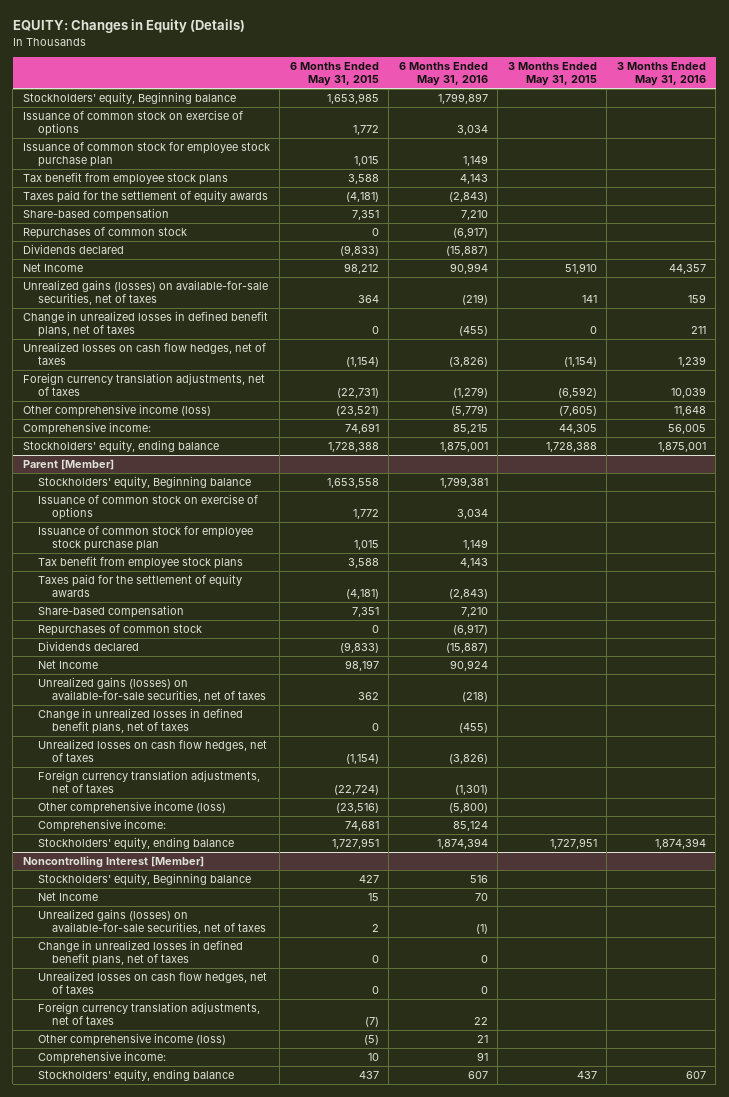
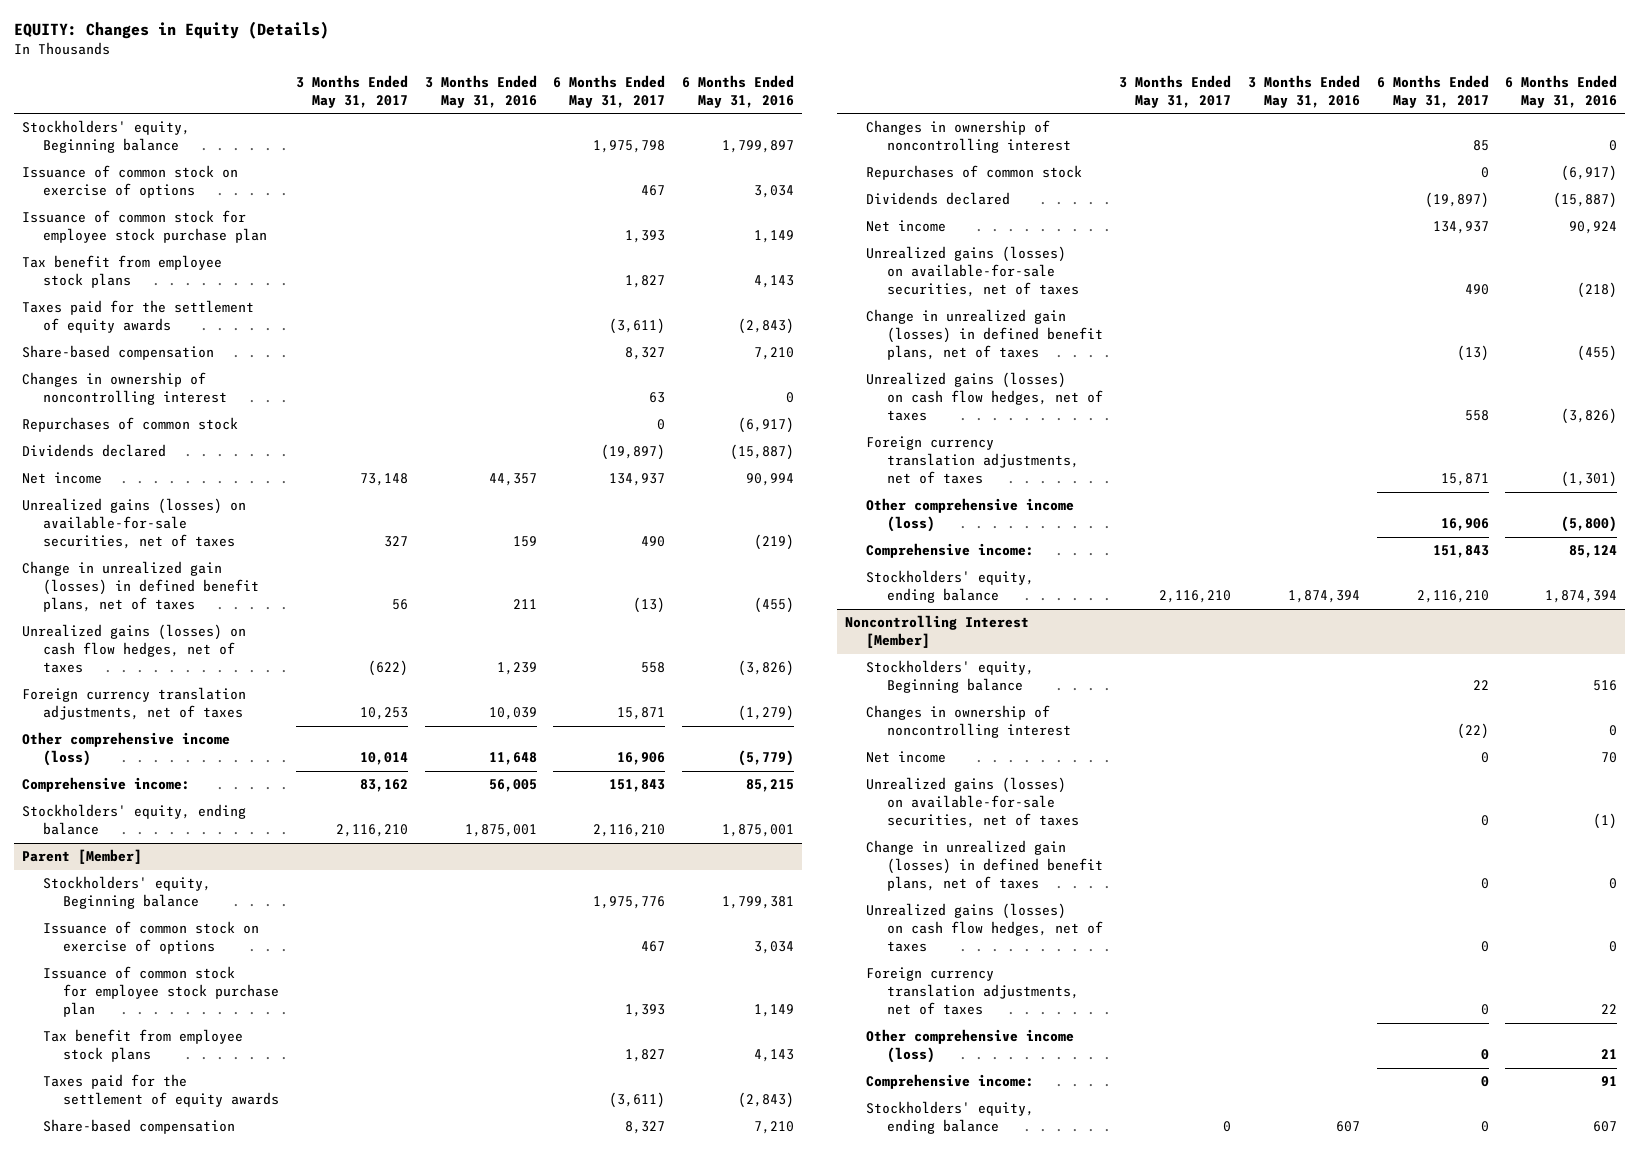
- | 6 Months Ended May 31, 2015 | 6 Months Ended May 31, 2016 | 3 Months Ended May 31, 2015 | 3 Months Ended May 31, 2016
+ | 3 Months Ended May 31, 2017 | 3 Months Ended May 31, 2016 | 6 Months Ended May 31, 2017 | 6 Months Ended May 31, 2016
+ Changes in ownership of noncontrolling interest | | | 63 | 0
- Net Income | 98,212 | 90,994 | 51,910 | 44,357
+ Net income | 73,148 | 44,357 | 134,937 | 90,994
- Change in unrealized losses in defined benefit plans, net of taxes | 0 | (455) | 0 | 211
- Unrealized losses on cash flow hedges, net of taxes | (1,154) | (3,826) | (1,154) | 1,239
+ Change in unrealized gain (losses) in defined benefit plans, net of taxes | 56 | 211 | (13) | (455)
+ Unrealized gains (losses) on cash flow hedges, net of taxes | (622) | 1,239 | 558 | (3,826)
@ Parent [Member]
+ Changes in ownership of noncontrolling interest | | | 85 | 0
- Net Income | 98,197 | 90,924 | |
+ Net income | | | 134,937 | 90,924
- Change in unrealized losses in defined benefit plans, net of taxes | 0 | (455) | |
- Unrealized losses on cash flow hedges, net of taxes | (1,154) | (3,826) | |
+ Change in unrealized gain (losses) in defined benefit plans, net of taxes | | | (13) | (455)
+ Unrealized gains (losses) on cash flow hedges, net of taxes | | | 558 | (3,826)
@ Noncontrolling Interest [Member]
- Net Income | 15 | 70 | |
+ Changes in ownership of noncontrolling interest | | | (22) | 0
+ Net income | | | 0 | 70
- Change in unrealized losses in defined benefit plans, net of taxes | 0 | 0 | |
- Unrealized losses on cash flow hedges, net of taxes | 0 | 0 | |
+ Change in unrealized gain (losses) in defined benefit plans, net of taxes | | | 0 | 0
+ Unrealized gains (losses) on cash flow hedges, net of taxes | | | 0 | 0

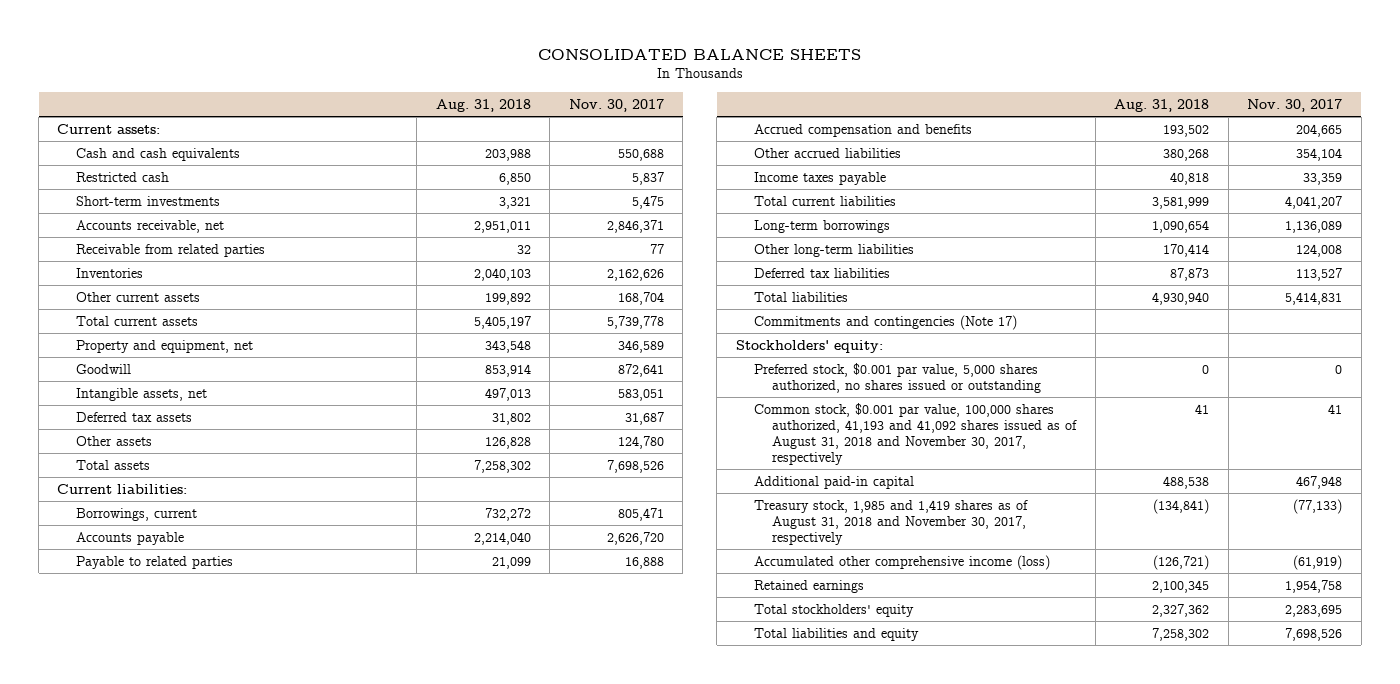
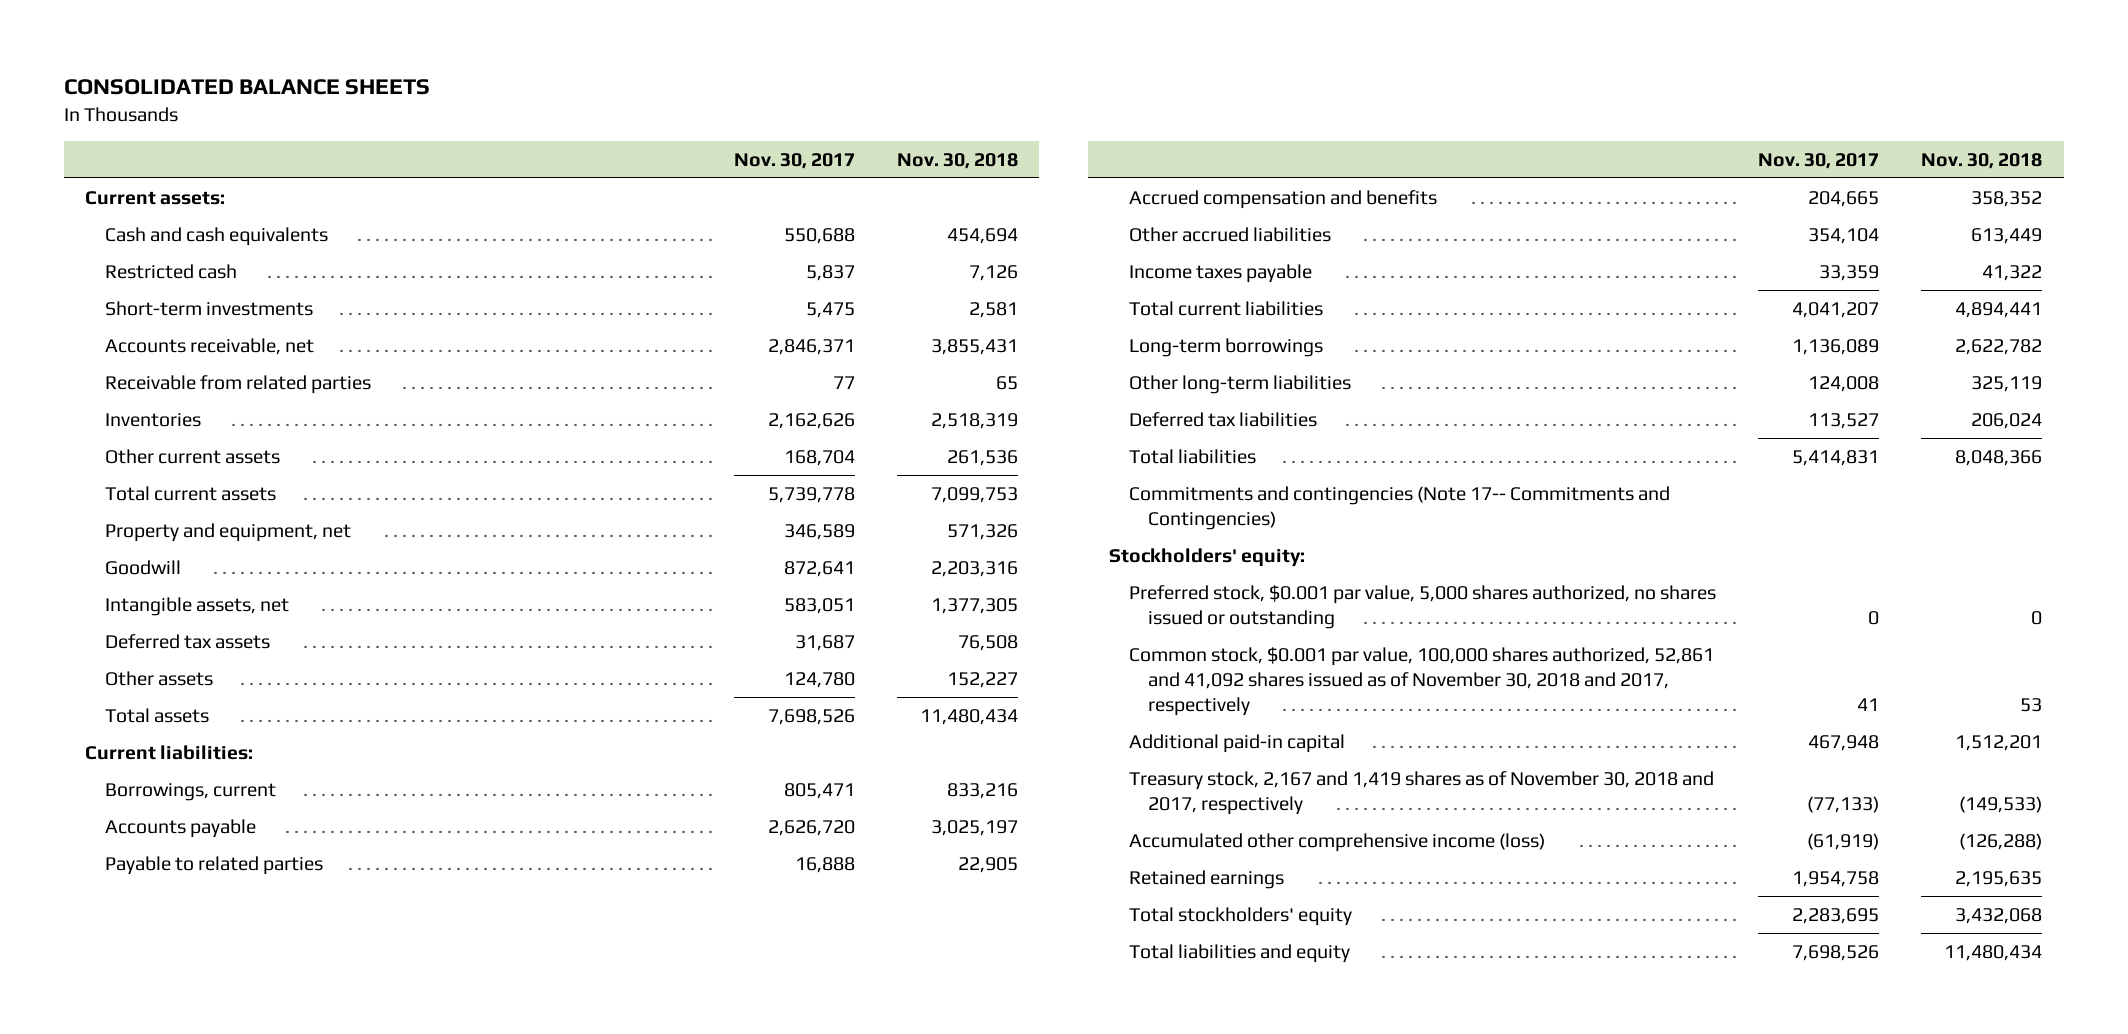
- | Aug. 31, 2018 | Nov. 30, 2017
+ | Nov. 30, 2017 | Nov. 30, 2018
- Commitments and contingencies (Note 17)
+ Commitments and contingencies (Note 17-- Commitments and Contingencies)
- Common stock, $0.001 par value, 100,000 shares authorized, 41,193 and 41,092 shares issued as of August 31, 2018 and November 30, 2017, respectively | 41 | 41
+ Common stock, $0.001 par value, 100,000 shares authorized, 52,861 and 41,092 shares issued as of November 30, 2018 and 2017, respectively | 41 | 53
- Treasury stock, 1,985 and 1,419 shares as of August 31, 2018 and November 30, 2017, respectively | (134,841) | (77,133)
+ Treasury stock, 2,167 and 1,419 shares as of November 30, 2018 and 2017, respectively | (77,133) | (149,533)

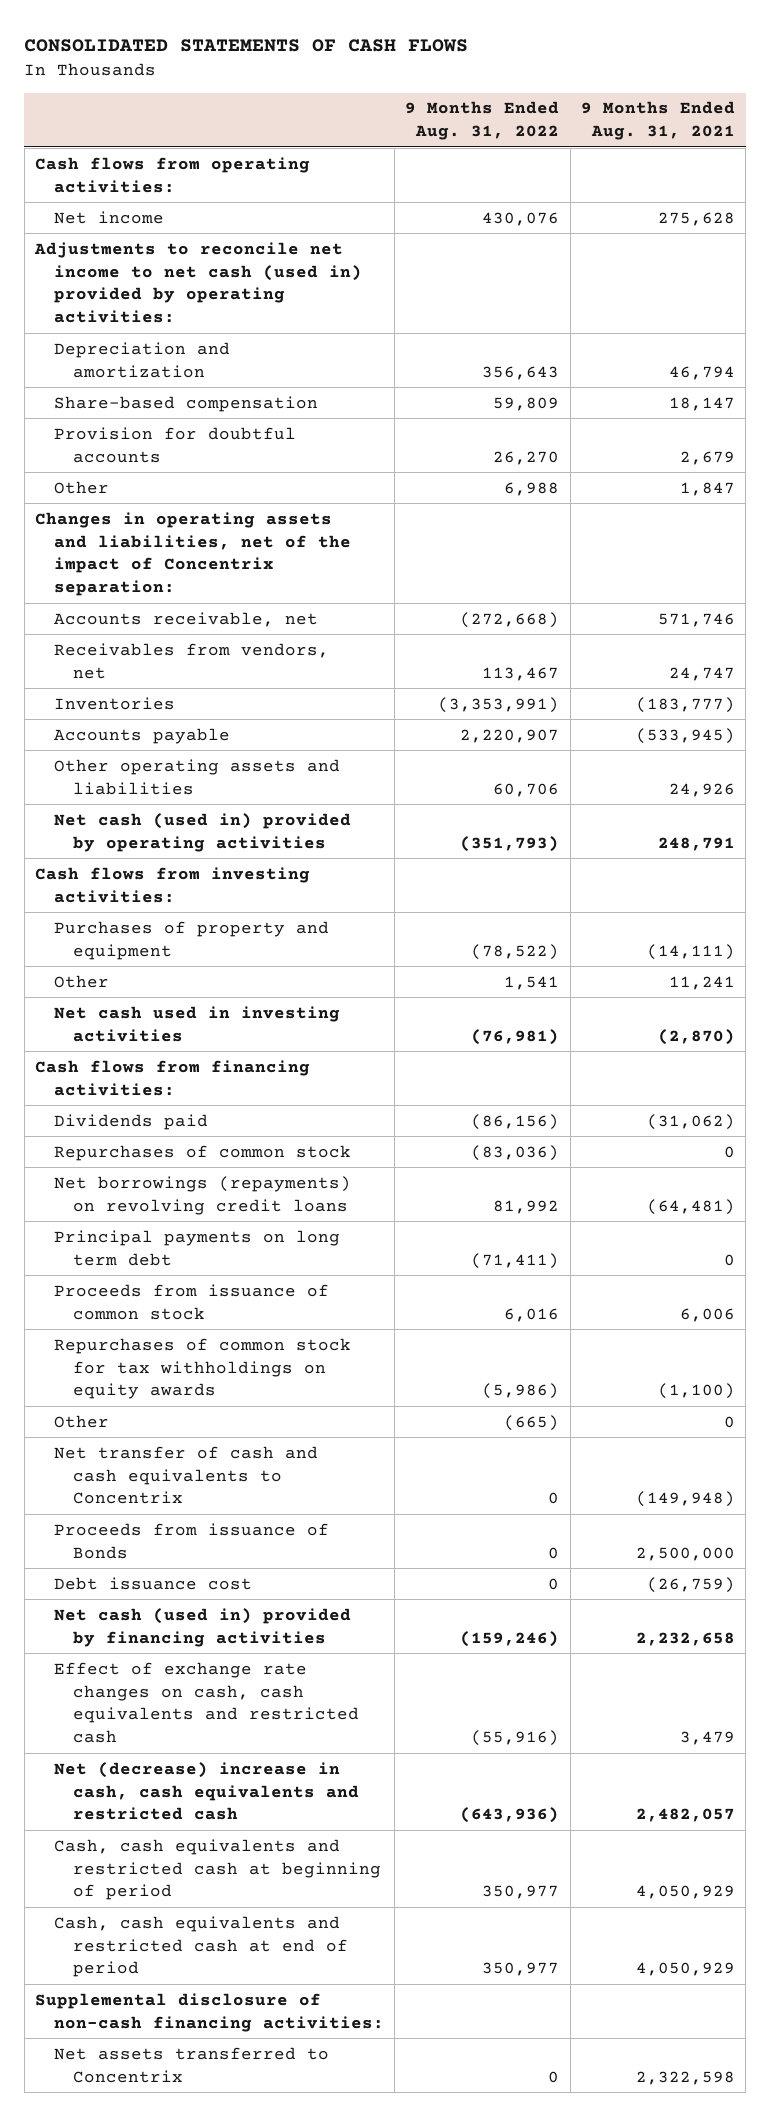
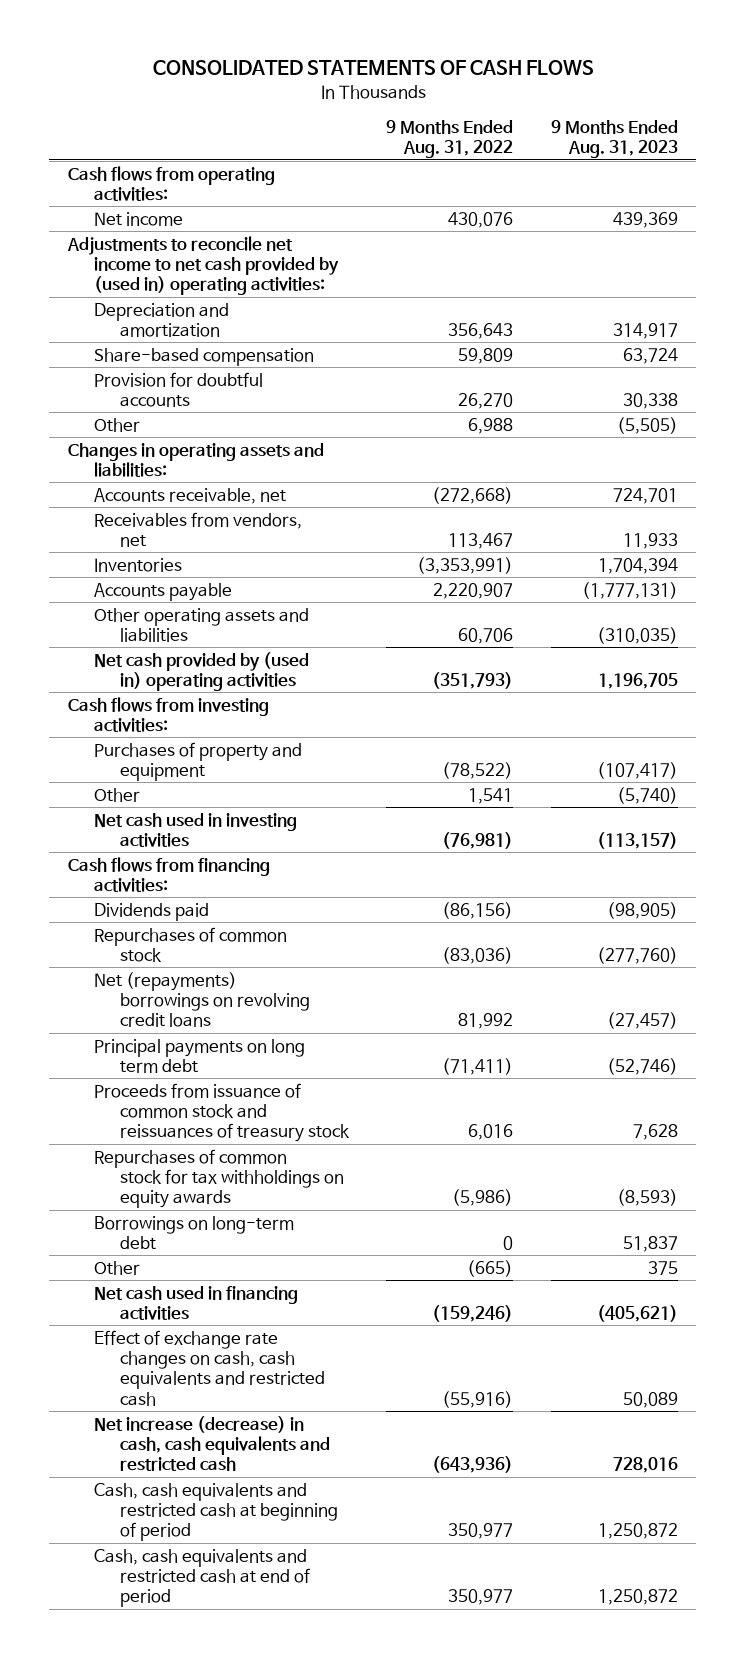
- | 9 Months Ended Aug. 31, 2022 | 9 Months Ended Aug. 31, 2021
+ | 9 Months Ended Aug. 31, 2022 | 9 Months Ended Aug. 31, 2023
- Adjustments to reconcile net income to net cash (used in) provided by operating activities:
+ Adjustments to reconcile net income to net cash provided by (used in) operating activities:
- Changes in operating assets and liabilities, net of the impact of Concentrix separation:
+ Changes in operating assets and liabilities:
- Net cash (used in) provided by operating activities | (351,793) | 248,791
+ Net cash provided by (used in) operating activities | (351,793) | 1,196,705
- Net borrowings (repayments) on revolving credit loans | 81,992 | (64,481)
+ Net (repayments) borrowings on revolving credit loans | 81,992 | (27,457)
- Proceeds from issuance of common stock | 6,016 | 6,006
+ Proceeds from issuance of common stock and reissuances of treasury stock | 6,016 | 7,628
+ Borrowings on long-term debt | 0 | 51,837
- Net transfer of cash and cash equivalents to Concentrix | 0 | (149,948)
- Proceeds from issuance of Bonds | 0 | 2,500,000
- Debt issuance cost | 0 | (26,759)
- Net cash (used in) provided by financing activities | (159,246) | 2,232,658
+ Net cash used in financing activities | (159,246) | (405,621)
- Net (decrease) increase in cash, cash equivalents and restricted cash | (643,936) | 2,482,057
+ Net increase (decrease) in cash, cash equivalents and restricted cash | (643,936) | 728,016
- Supplemental disclosure of non-cash financing activities:
- Net assets transferred to Concentrix | 0 | 2,322,598

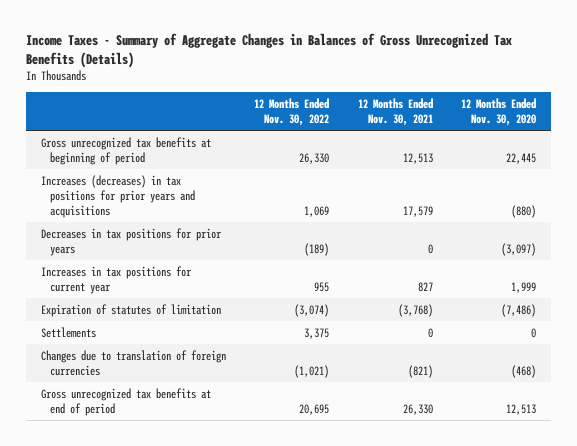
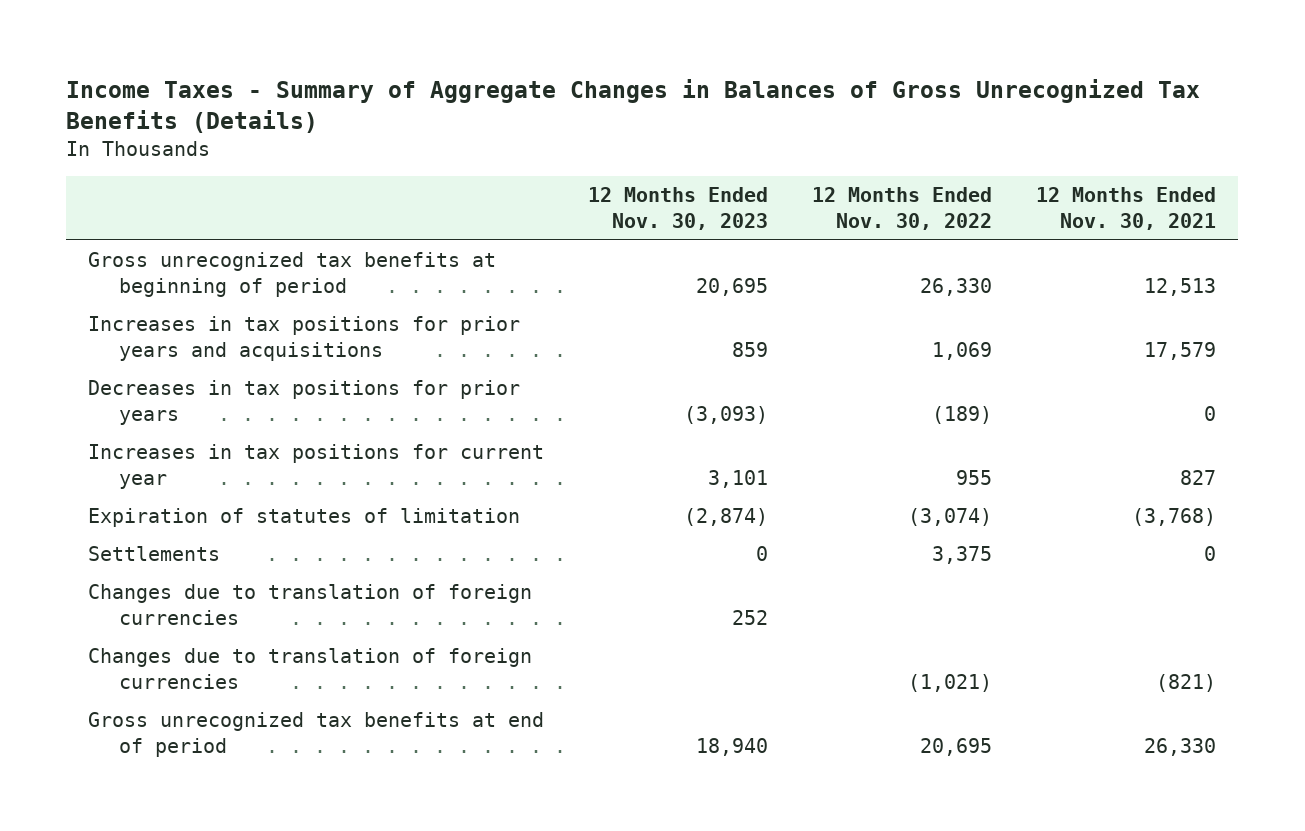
- | 12 Months Ended Nov. 30, 2022 | 12 Months Ended Nov. 30, 2021 | 12 Months Ended Nov. 30, 2020
+ | 12 Months Ended Nov. 30, 2023 | 12 Months Ended Nov. 30, 2022 | 12 Months Ended Nov. 30, 2021
- Increases (decreases) in tax positions for prior years and acquisitions | 1,069 | 17,579 | (880)
+ Increases in tax positions for prior years and acquisitions | 859 | 1,069 | 17,579
+ Changes due to translation of foreign currencies | 252 | |

